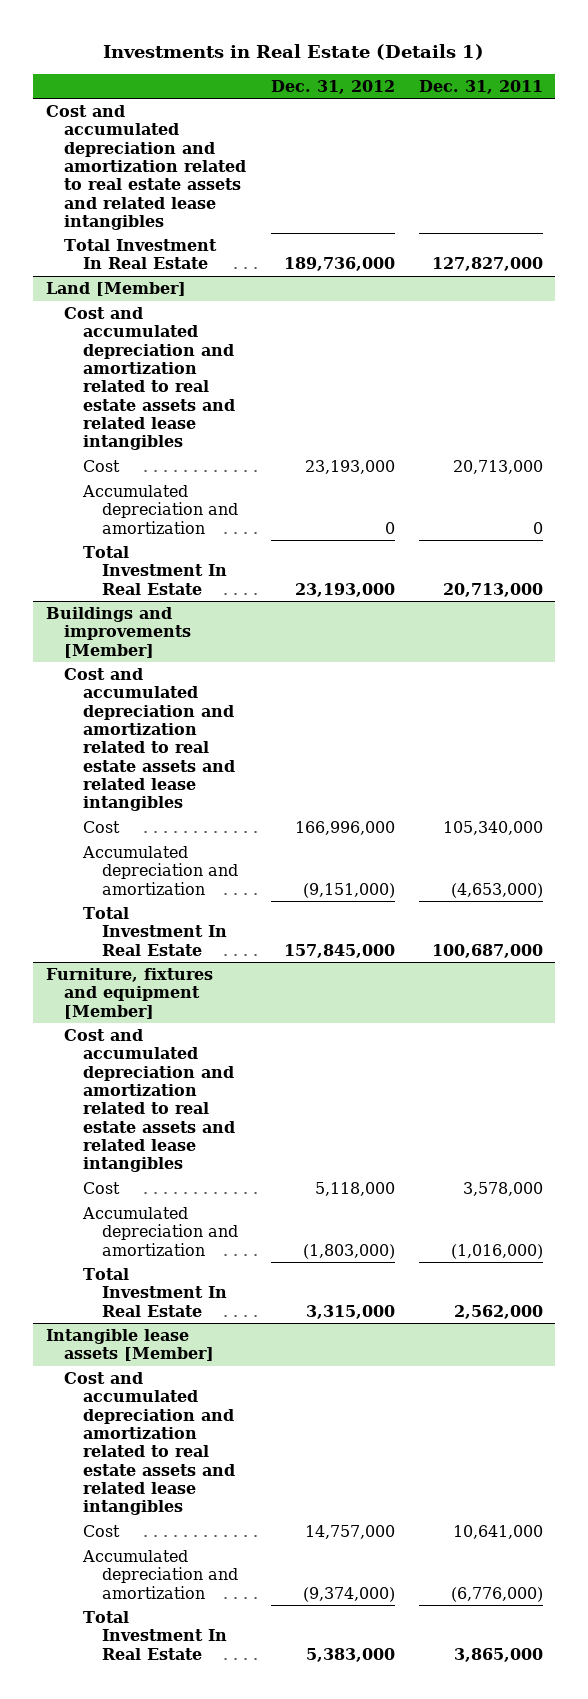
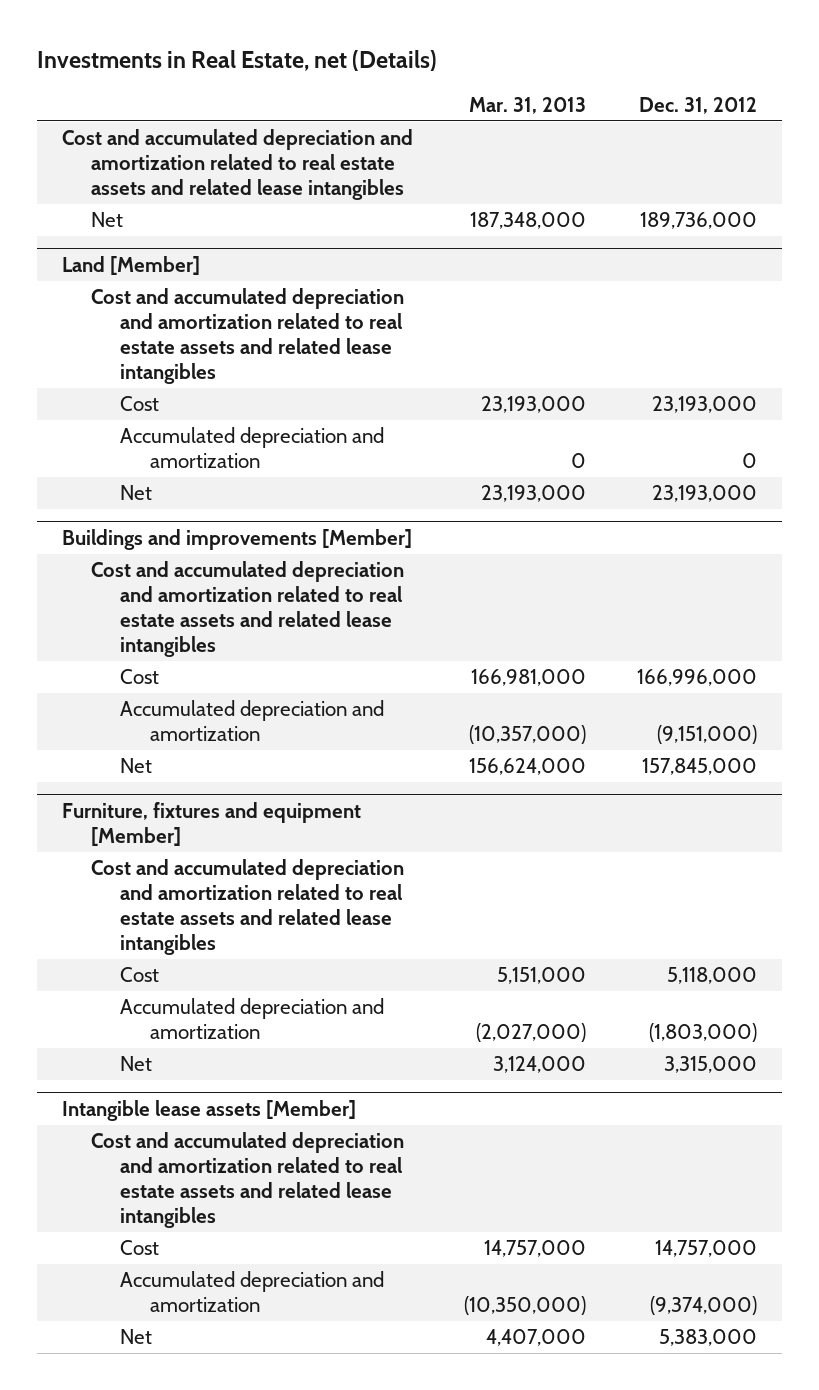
- Investments in Real Estate (Details 1)
+ Investments in Real Estate, net (Details)
- | Dec. 31, 2012 | Dec. 31, 2011
+ | Mar. 31, 2013 | Dec. 31, 2012
- Total Investment In Real Estate | 189,736,000 | 127,827,000
+ Net | 187,348,000 | 189,736,000
@ Land [Member]
- Total Investment In Real Estate | 23,193,000 | 20,713,000
+ Net | 23,193,000 | 23,193,000
@ Buildings and improvements [Member]
- Total Investment In Real Estate | 157,845,000 | 100,687,000
+ Net | 156,624,000 | 157,845,000
@ Furniture, fixtures and equipment [Member]
- Total Investment In Real Estate | 3,315,000 | 2,562,000
+ Net | 3,124,000 | 3,315,000
@ Intangible lease assets [Member]
- Total Investment In Real Estate | 5,383,000 | 3,865,000
+ Net | 4,407,000 | 5,383,000

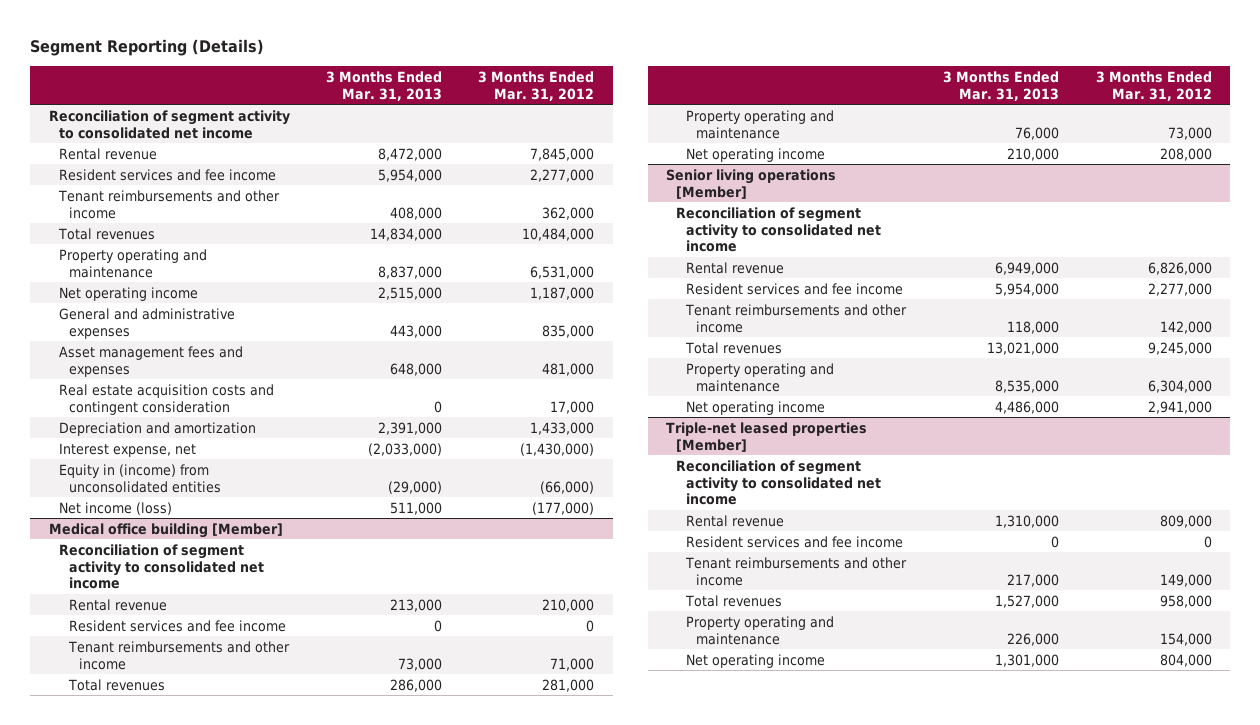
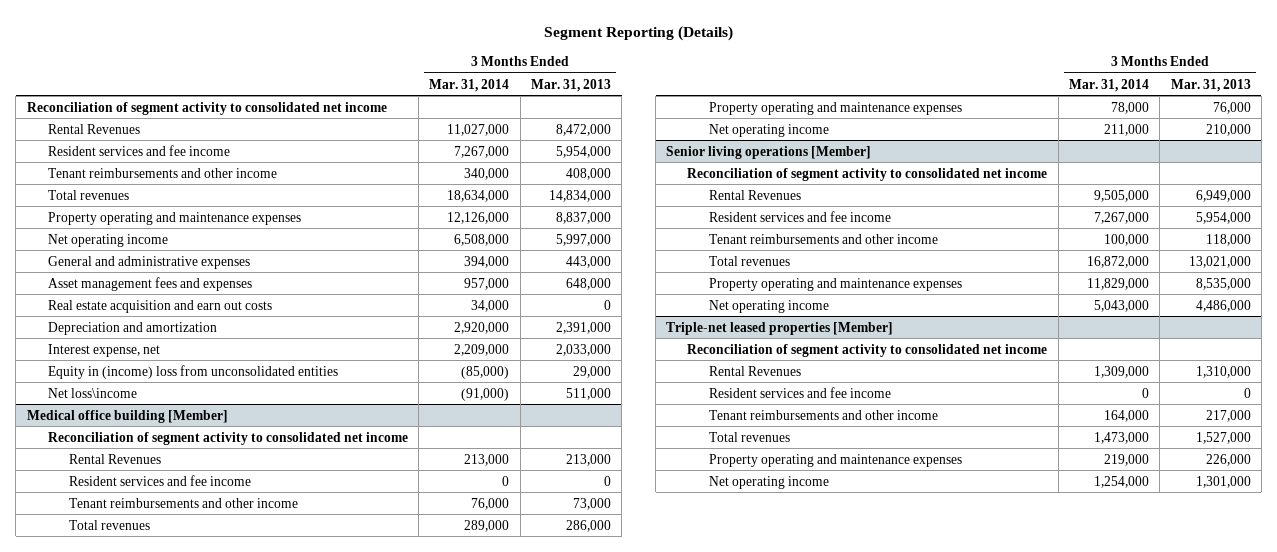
- | 3 Months Ended Mar. 31, 2013 | 3 Months Ended Mar. 31, 2012
+ | 3 Months Ended Mar. 31, 2014 | 3 Months Ended Mar. 31, 2013
- Rental revenue | 8,472,000 | 7,845,000
+ Rental Revenues | 11,027,000 | 8,472,000
- Property operating and maintenance | 8,837,000 | 6,531,000
- Net operating income | 2,515,000 | 1,187,000
+ Property operating and maintenance expenses | 12,126,000 | 8,837,000
+ Net operating income | 6,508,000 | 5,997,000
- Real estate acquisition costs and contingent consideration | 0 | 17,000
+ Real estate acquisition and earn out costs | 34,000 | 0
- Interest expense, net | (2,033,000) | (1,430,000)
- Equity in (income) from unconsolidated entities | (29,000) | (66,000)
- Net income (loss) | 511,000 | (177,000)
+ Interest expense, net | 2,209,000 | 2,033,000
+ Equity in (income) loss from unconsolidated entities | (85,000) | 29,000
+ Net loss\income | (91,000) | 511,000
@ Medical office building [Member]
- Rental revenue | 213,000 | 210,000
+ Rental Revenues | 213,000 | 213,000
- Property operating and maintenance | 76,000 | 73,000
+ Property operating and maintenance expenses | 78,000 | 76,000
@ Senior living operations [Member]
- Rental revenue | 6,949,000 | 6,826,000
+ Rental Revenues | 9,505,000 | 6,949,000
- Property operating and maintenance | 8,535,000 | 6,304,000
+ Property operating and maintenance expenses | 11,829,000 | 8,535,000
@ Triple-net leased properties [Member]
- Rental revenue | 1,310,000 | 809,000
+ Rental Revenues | 1,309,000 | 1,310,000
- Property operating and maintenance | 226,000 | 154,000
+ Property operating and maintenance expenses | 219,000 | 226,000

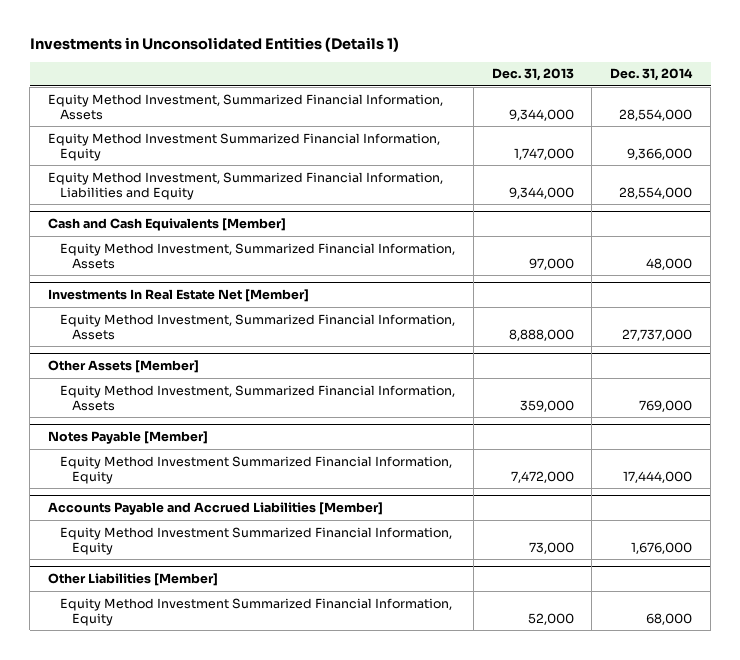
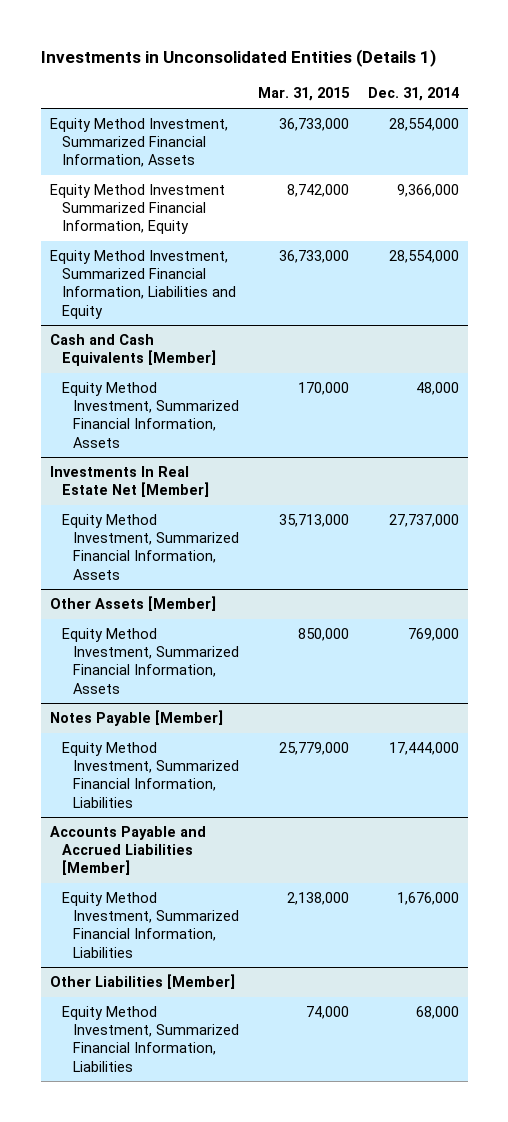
- | Dec. 31, 2013 | Dec. 31, 2014
+ | Mar. 31, 2015 | Dec. 31, 2014
@ Notes Payable [Member]
- Equity Method Investment Summarized Financial Information, Equity | 7,472,000 | 17,444,000
+ Equity Method Investment, Summarized Financial Information, Liabilities | 25,779,000 | 17,444,000
@ Accounts Payable and Accrued Liabilities [Member]
- Equity Method Investment Summarized Financial Information, Equity | 73,000 | 1,676,000
+ Equity Method Investment, Summarized Financial Information, Liabilities | 2,138,000 | 1,676,000
@ Other Liabilities [Member]
- Equity Method Investment Summarized Financial Information, Equity | 52,000 | 68,000
+ Equity Method Investment, Summarized Financial Information, Liabilities | 74,000 | 68,000

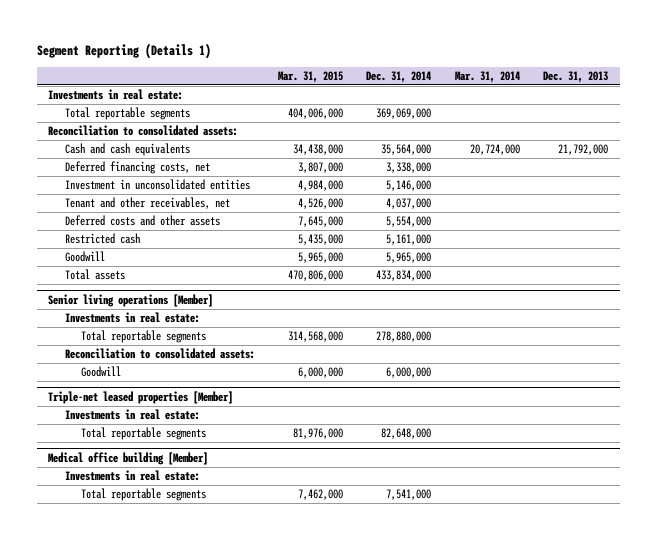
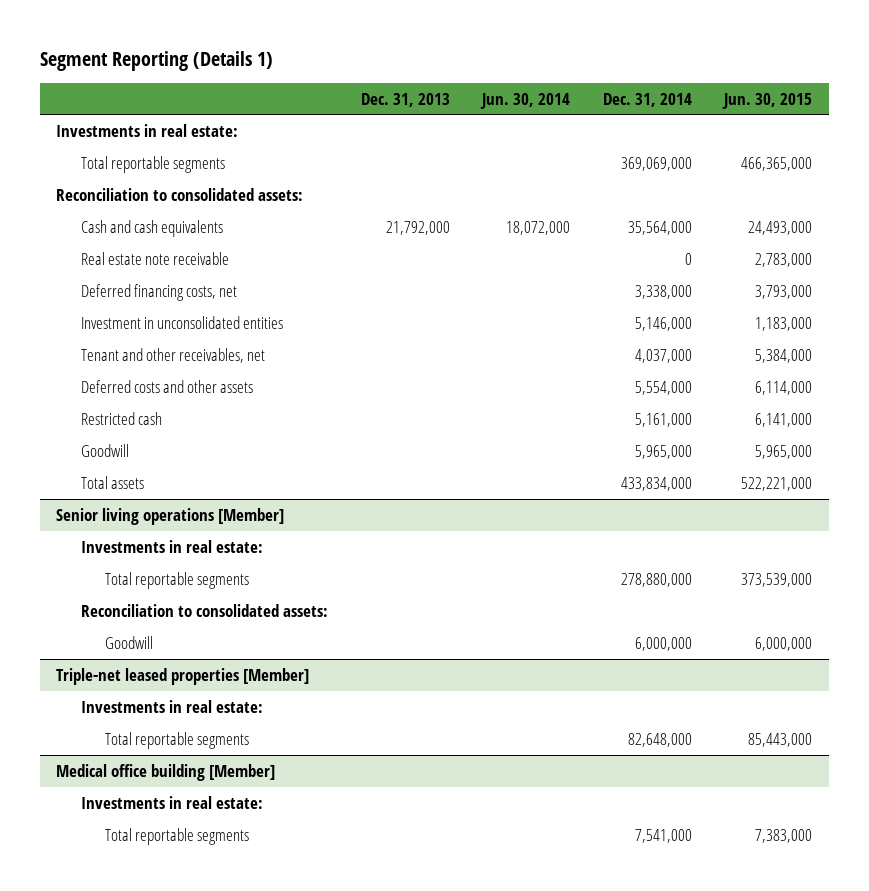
- | Mar. 31, 2015 | Dec. 31, 2014 | Mar. 31, 2014 | Dec. 31, 2013
+ | Dec. 31, 2013 | Jun. 30, 2014 | Dec. 31, 2014 | Jun. 30, 2015
+ Real estate note receivable | | | 0 | 2,783,000

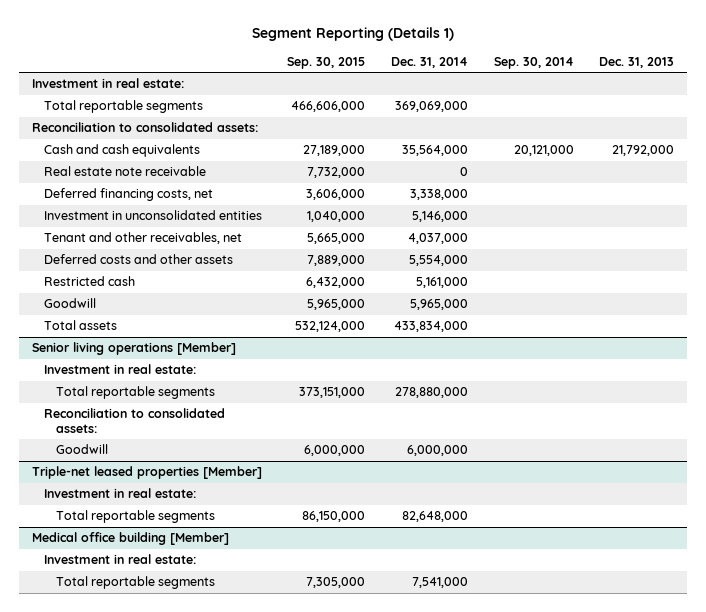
- | Dec. 31, 2013 | Jun. 30, 2014 | Dec. 31, 2014 | Jun. 30, 2015
+ | Sep. 30, 2015 | Dec. 31, 2014 | Sep. 30, 2014 | Dec. 31, 2013
- Investments in real estate:
+ Investment in real estate:
@ Senior living operations [Member]
- Investments in real estate:
+ Investment in real estate:
@ Triple-net leased properties [Member]
- Investments in real estate:
+ Investment in real estate:
@ Medical office building [Member]
- Investments in real estate:
+ Investment in real estate:

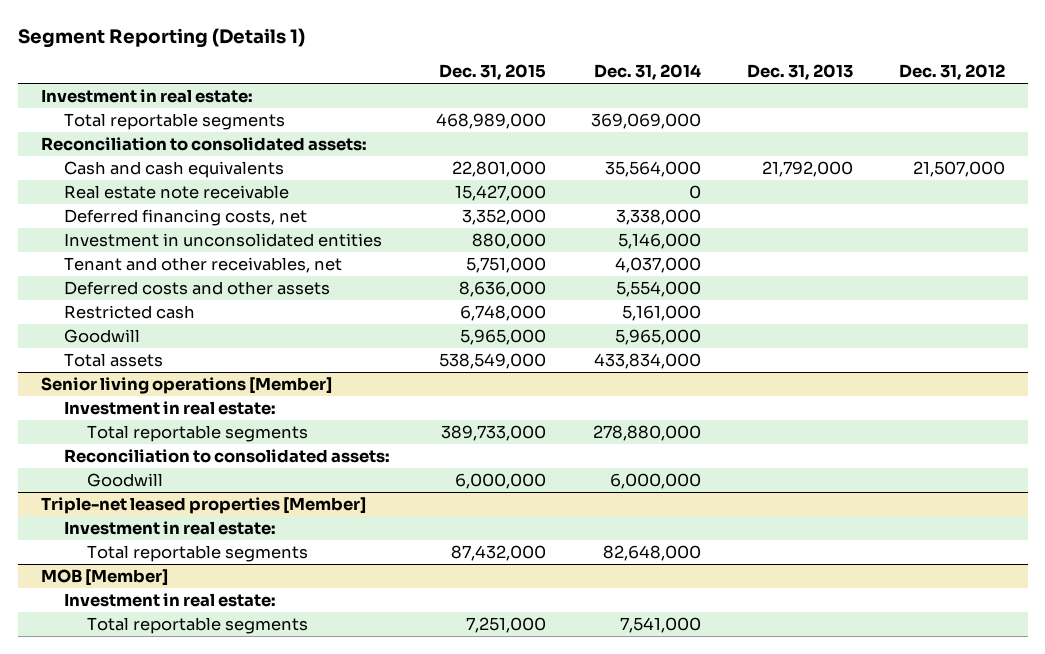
- | Sep. 30, 2015 | Dec. 31, 2014 | Sep. 30, 2014 | Dec. 31, 2013
+ | Dec. 31, 2015 | Dec. 31, 2014 | Dec. 31, 2013 | Dec. 31, 2012
- Medical office building [Member]
+ MOB [Member]

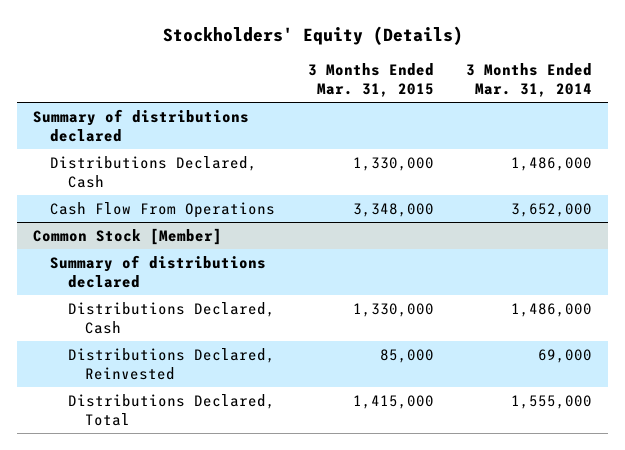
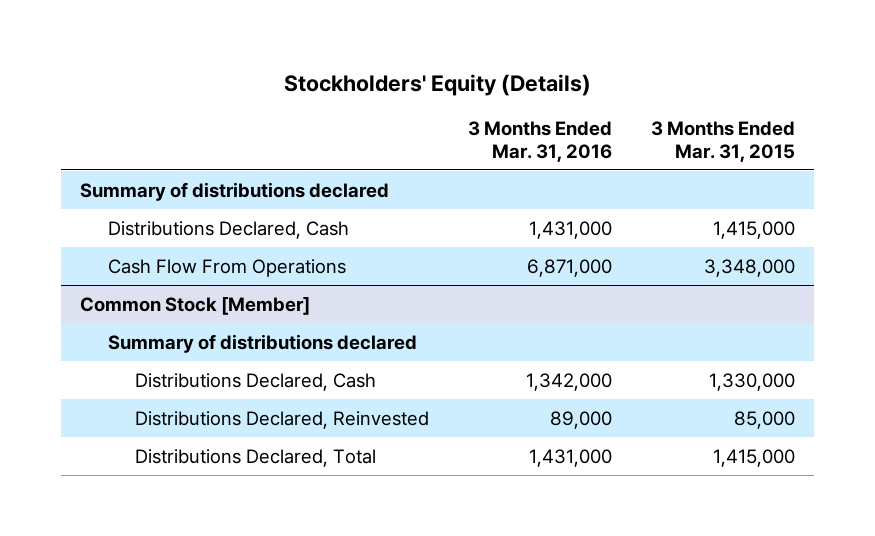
- | 3 Months Ended Mar. 31, 2015 | 3 Months Ended Mar. 31, 2014
+ | 3 Months Ended Mar. 31, 2016 | 3 Months Ended Mar. 31, 2015
- Distributions Declared, Cash | 1,330,000 | 1,486,000
+ Distributions Declared, Cash | 1,431,000 | 1,415,000

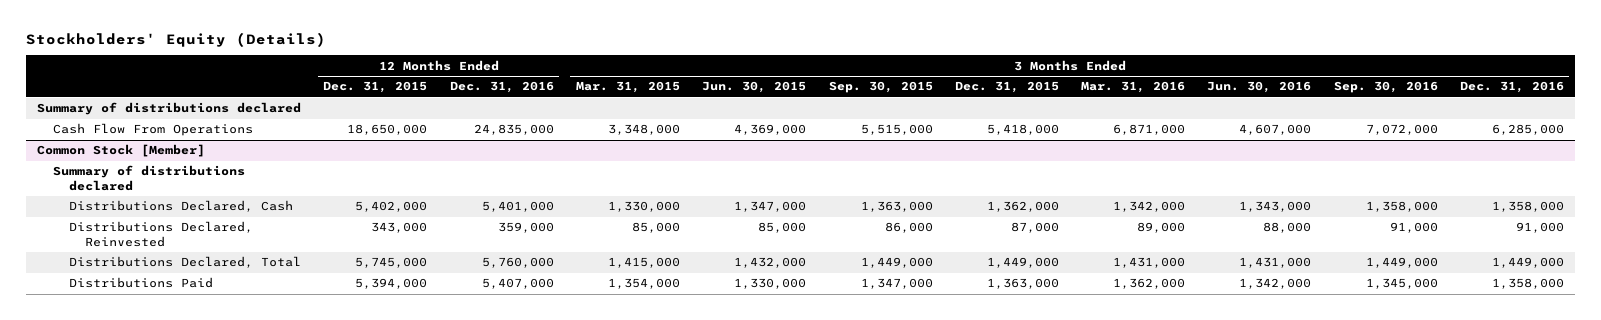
- | 3 Months Ended Mar. 31, 2016 | 3 Months Ended Mar. 31, 2015
+ | 12 Months Ended Dec. 31, 2015 | 12 Months Ended Dec. 31, 2016 | 3 Months Ended Mar. 31, 2015 | 3 Months Ended Jun. 30, 2015 | 3 Months Ended Sep. 30, 2015 | 3 Months Ended Dec. 31, 2015 | 3 Months Ended Mar. 31, 2016 | 3 Months Ended Jun. 30, 2016 | 3 Months Ended Sep. 30, 2016 | 3 Months Ended Dec. 31, 2016
- Distributions Declared, Cash | 1,431,000 | 1,415,000
@ Common Stock [Member]
+ Distributions Paid | 5,394,000 | 5,407,000 | 1,354,000 | 1,330,000 | 1,347,000 | 1,363,000 | 1,362,000 | 1,342,000 | 1,345,000 | 1,358,000

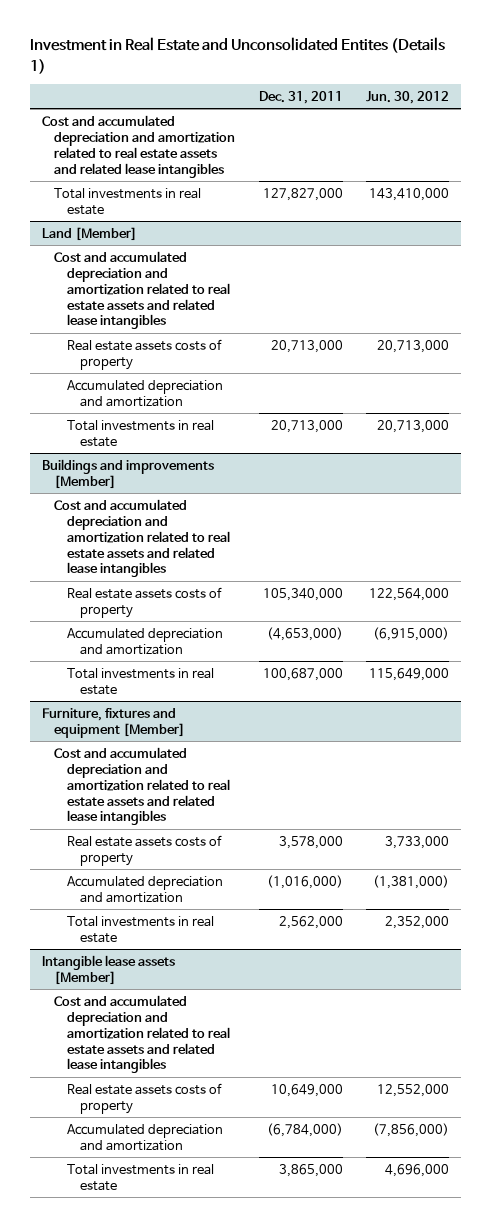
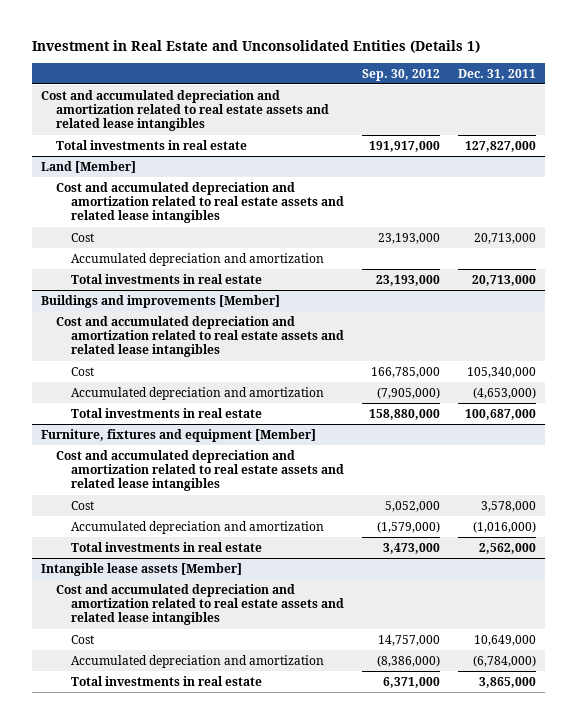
- Investment in Real Estate and Unconsolidated Entites (Details 1)
+ Investment in Real Estate and Unconsolidated Entities (Details 1)
- | Dec. 31, 2011 | Jun. 30, 2012
+ | Sep. 30, 2012 | Dec. 31, 2011
@ Land [Member]
- Real estate assets costs of property | 20,713,000 | 20,713,000
+ Cost | 23,193,000 | 20,713,000
@ Buildings and improvements [Member]
- Real estate assets costs of property | 105,340,000 | 122,564,000
+ Cost | 166,785,000 | 105,340,000
@ Furniture, fixtures and equipment [Member]
- Real estate assets costs of property | 3,578,000 | 3,733,000
+ Cost | 5,052,000 | 3,578,000
@ Intangible lease assets [Member]
- Real estate assets costs of property | 10,649,000 | 12,552,000
+ Cost | 14,757,000 | 10,649,000

